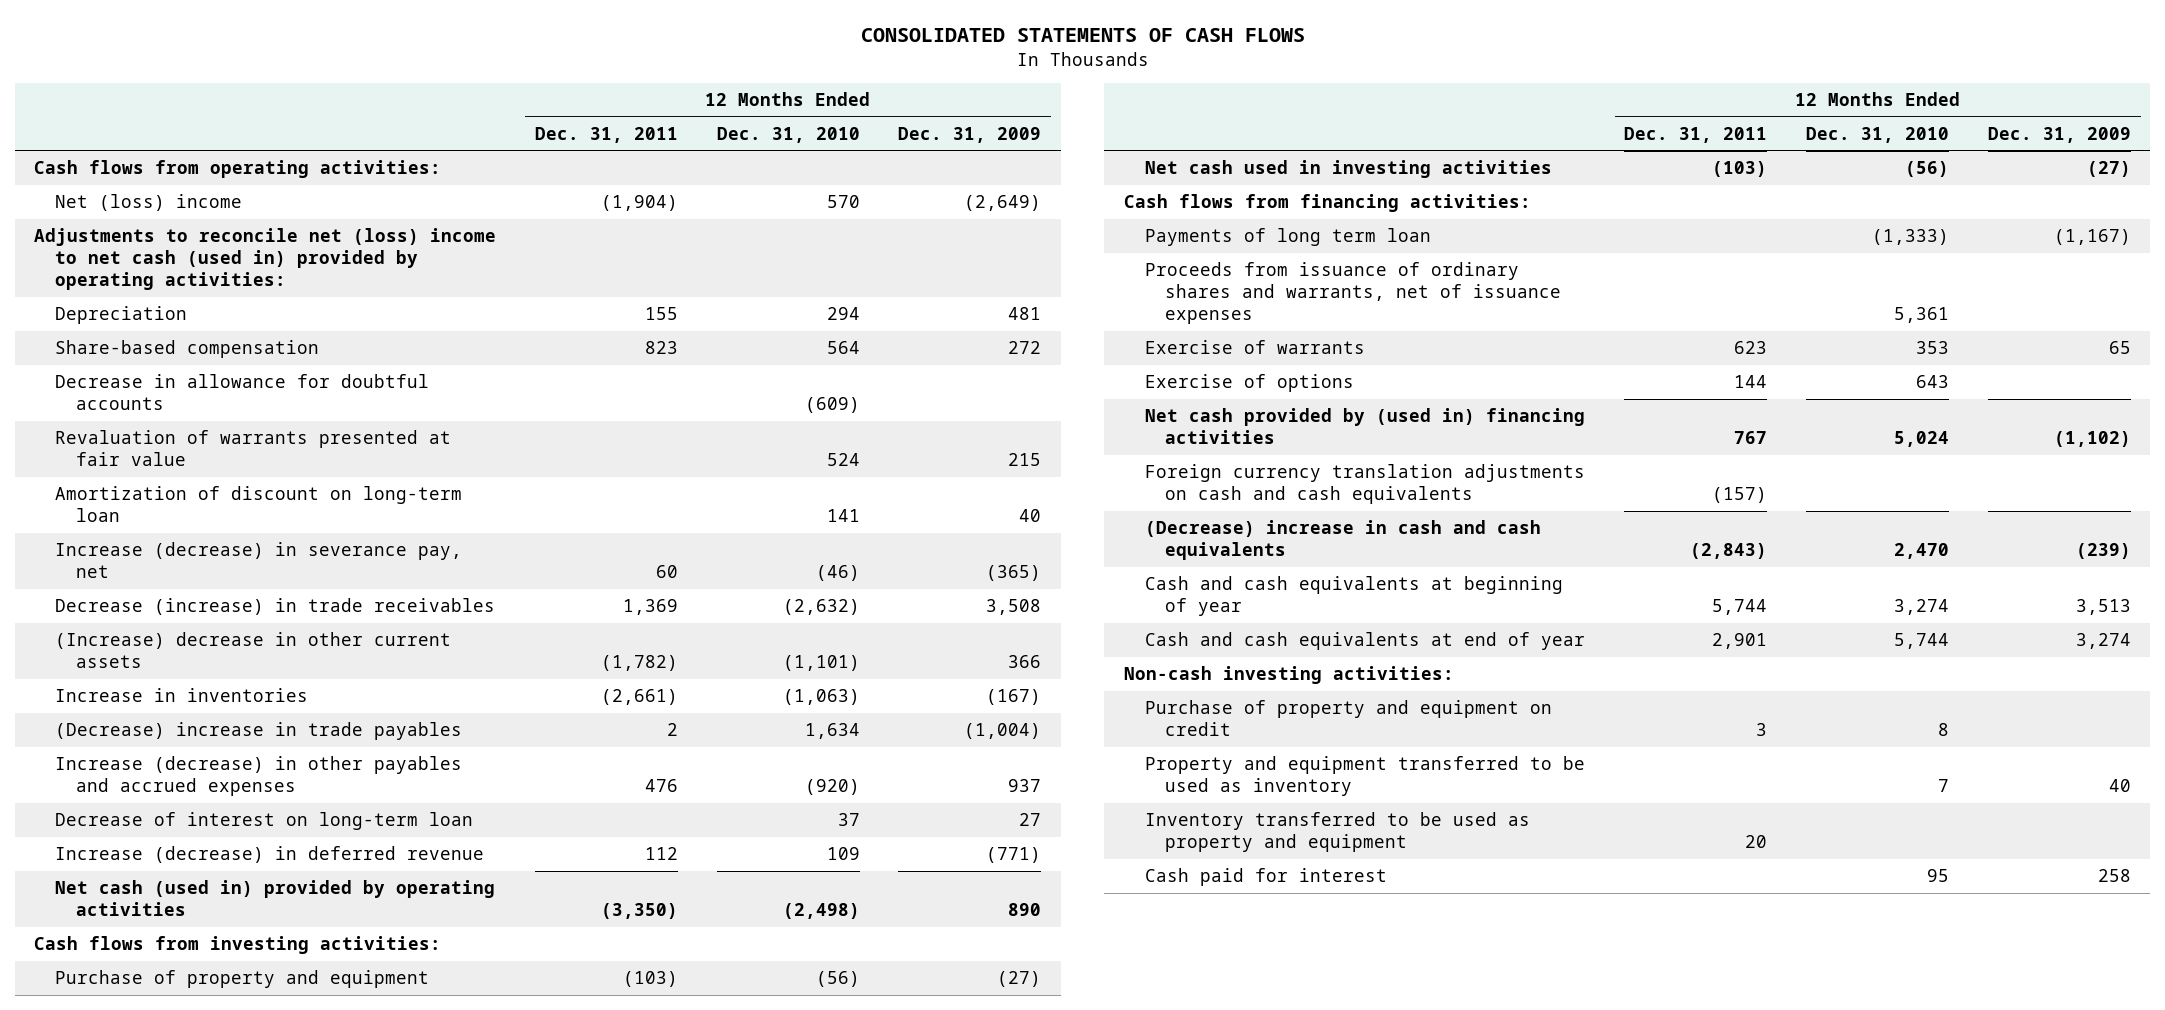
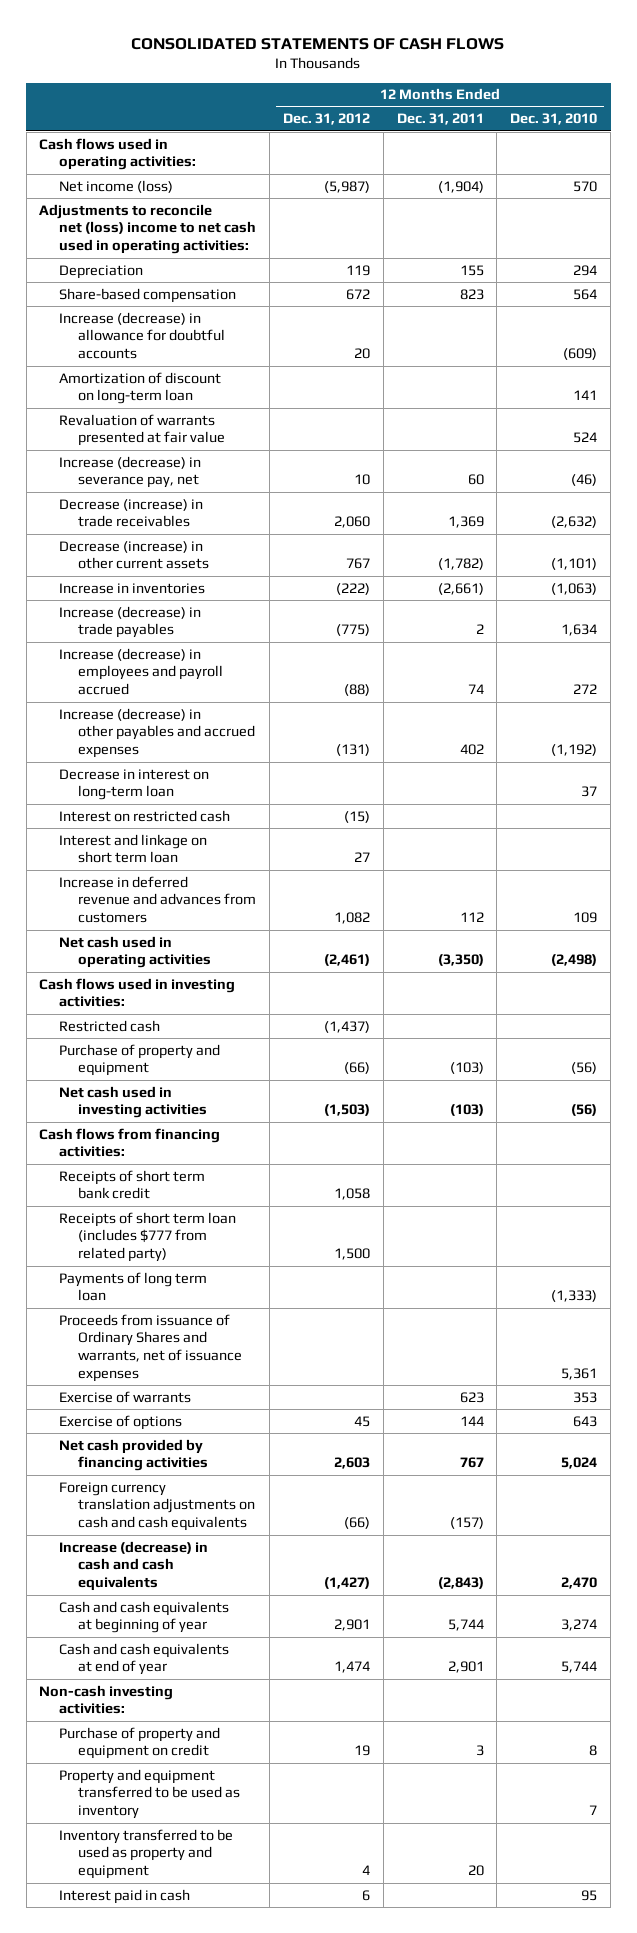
- | 12 Months Ended Dec. 31, 2011 | 12 Months Ended Dec. 31, 2010 | 12 Months Ended Dec. 31, 2009
+ | 12 Months Ended Dec. 31, 2012 | 12 Months Ended Dec. 31, 2011 | 12 Months Ended Dec. 31, 2010
- Cash flows from operating activities:
- Net (loss) income | (1,904) | 570 | (2,649)
- Adjustments to reconcile net (loss) income to net cash (used in) provided by operating activities:
+ Cash flows used in operating activities:
+ Net income (loss) | (5,987) | (1,904) | 570
+ Adjustments to reconcile net (loss) income to net cash used in operating activities:
- Decrease in allowance for doubtful accounts | | (609) |
+ Increase (decrease) in allowance for doubtful accounts | 20 | | (609)
moved down: Revaluation of warrants presented at fair value | | | 524
- (Increase) decrease in other current assets | (1,782) | (1,101) | 366
+ Decrease (increase) in other current assets | 767 | (1,782) | (1,101)
- (Decrease) increase in trade payables | 2 | 1,634 | (1,004)
- Increase (decrease) in other payables and accrued expenses | 476 | (920) | 937
- Decrease of interest on long-term loan | | 37 | 27
- Increase (decrease) in deferred revenue | 112 | 109 | (771)
- Net cash (used in) provided by operating activities | (3,350) | (2,498) | 890
- Cash flows from investing activities:
+ Increase (decrease) in trade payables | (775) | 2 | 1,634
+ Increase (decrease) in employees and payroll accrued | (88) | 74 | 272
+ Increase (decrease) in other payables and accrued expenses | (131) | 402 | (1,192)
+ Decrease in interest on long-term loan | | | 37
+ Interest on restricted cash | (15) | |
+ Interest and linkage on short term loan | 27 | |
+ Increase in deferred revenue and advances from customers | 1,082 | 112 | 109
+ Net cash used in operating activities | (2,461) | (3,350) | (2,498)
+ Cash flows used in investing activities:
+ Restricted cash | (1,437) | |
+ Receipts of short term bank credit | 1,058 | |
+ Receipts of short term loan (includes $777 from related party) | 1,500 | |
- Proceeds from issuance of ordinary shares and warrants, net of issuance expenses | | 5,361 |
+ Proceeds from issuance of Ordinary Shares and warrants, net of issuance expenses | | | 5,361
- Net cash provided by (used in) financing activities | 767 | 5,024 | (1,102)
+ Net cash provided by financing activities | 2,603 | 767 | 5,024
- (Decrease) increase in cash and cash equivalents | (2,843) | 2,470 | (239)
+ Increase (decrease) in cash and cash equivalents | (1,427) | (2,843) | 2,470
- Cash paid for interest | | 95 | 258
+ Interest paid in cash | 6 | | 95

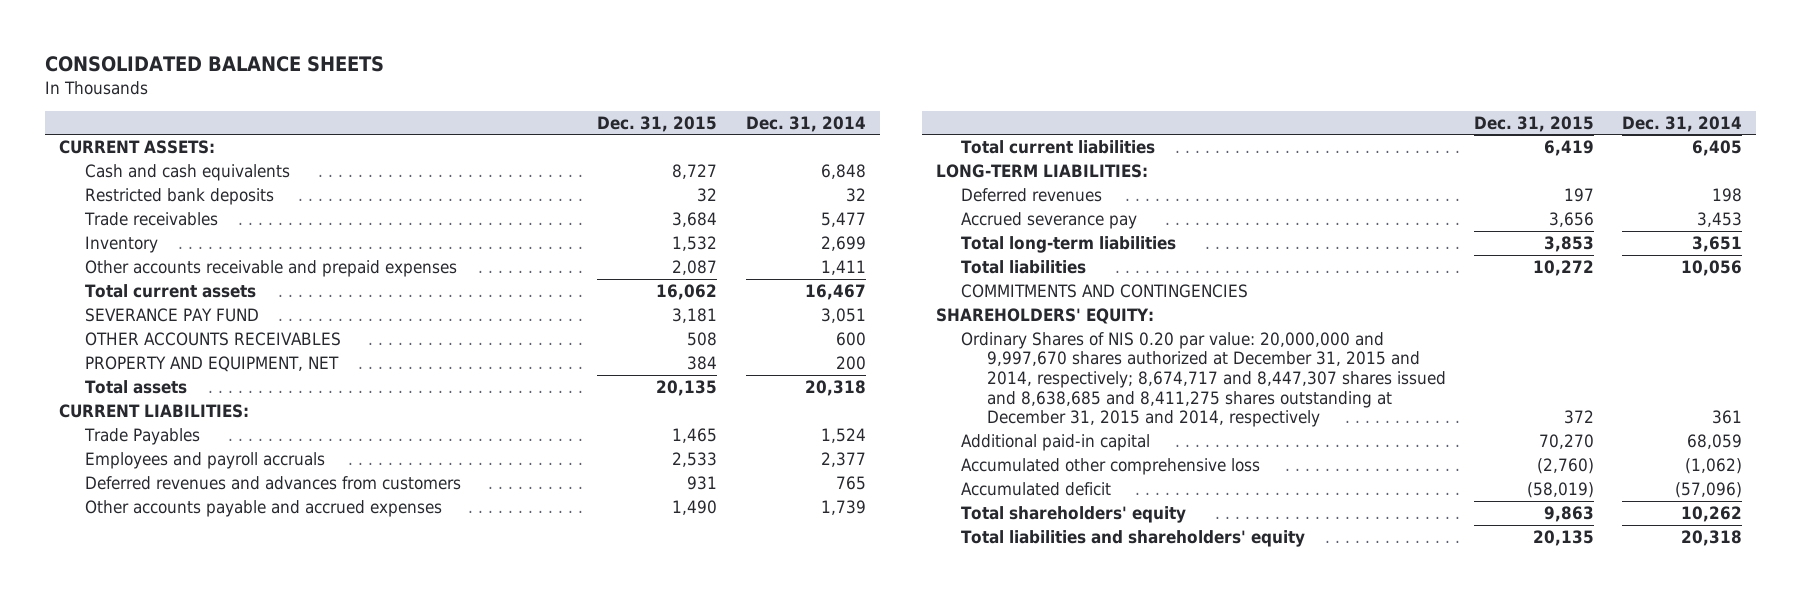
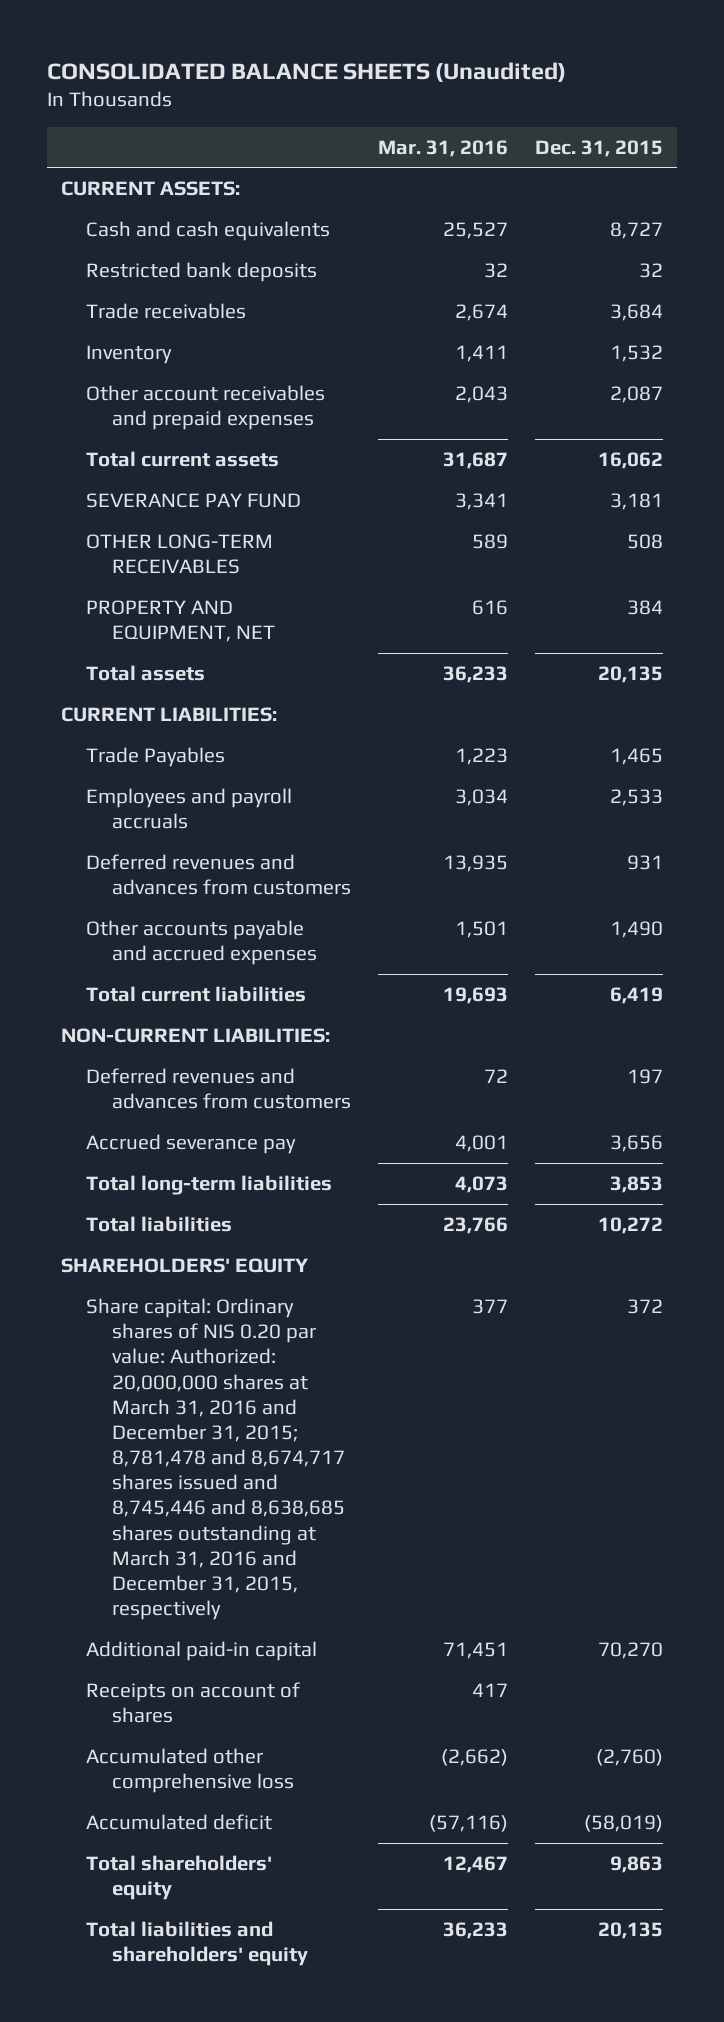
- CONSOLIDATED BALANCE SHEETS
+ CONSOLIDATED BALANCE SHEETS (Unaudited)
- | Dec. 31, 2015 | Dec. 31, 2014
+ | Mar. 31, 2016 | Dec. 31, 2015
- Other accounts receivable and prepaid expenses | 2,087 | 1,411
+ Other account receivables and prepaid expenses | 2,043 | 2,087
- OTHER ACCOUNTS RECEIVABLES | 508 | 600
+ OTHER LONG-TERM RECEIVABLES | 589 | 508
- LONG-TERM LIABILITIES:
- Deferred revenues | 197 | 198
+ NON-CURRENT LIABILITIES:
+ Deferred revenues and advances from customers | 72 | 197
- COMMITMENTS AND CONTINGENCIES
- SHAREHOLDERS' EQUITY:
- Ordinary Shares of NIS 0.20 par value: 20,000,000 and 9,997,670 shares authorized at December 31, 2015 and 2014, respectively; 8,674,717 and 8,447,307 shares issued and 8,638,685 and 8,411,275 shares outstanding at December 31, 2015 and 2014, respectively | 372 | 361
+ SHAREHOLDERS' EQUITY
+ Share capital: Ordinary shares of NIS 0.20 par value: Authorized: 20,000,000 shares at March 31, 2016 and December 31, 2015; 8,781,478 and 8,674,717 shares issued and 8,745,446 and 8,638,685 shares outstanding at March 31, 2016 and December 31, 2015, respectively | 377 | 372
+ Receipts on account of shares | 417 |

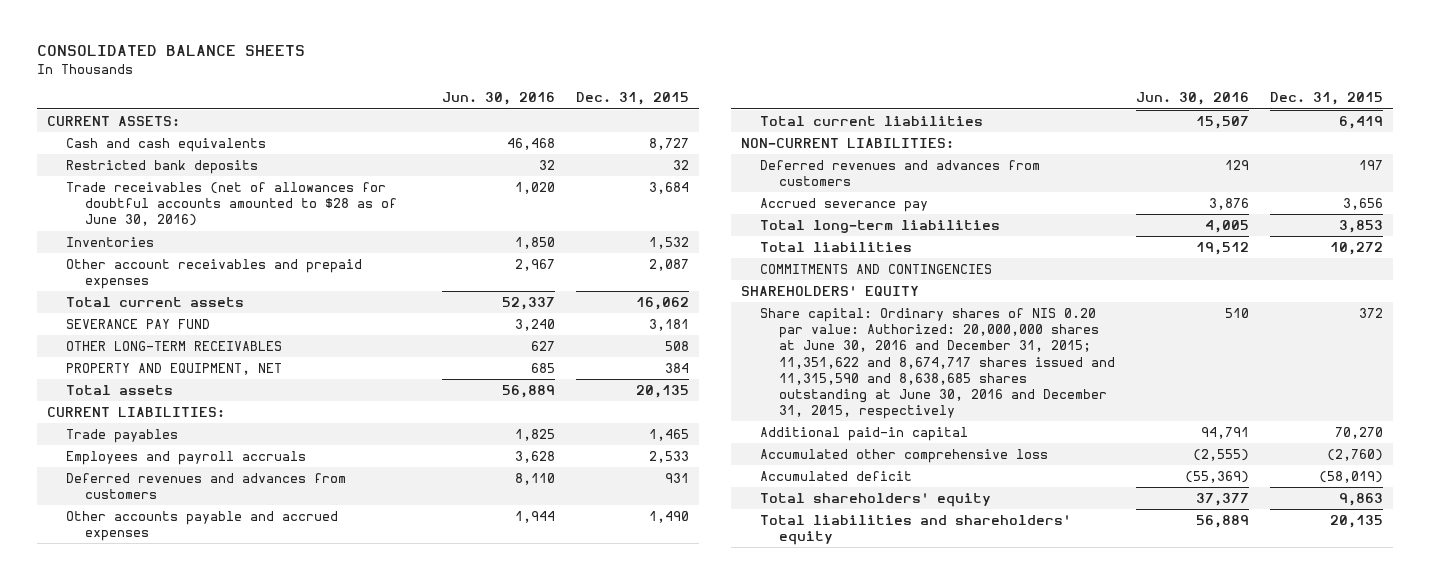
- CONSOLIDATED BALANCE SHEETS (Unaudited)
+ CONSOLIDATED BALANCE SHEETS
- | Mar. 31, 2016 | Dec. 31, 2015
+ | Jun. 30, 2016 | Dec. 31, 2015
- Trade receivables | 2,674 | 3,684
- Inventory | 1,411 | 1,532
+ Trade receivables (net of allowances for doubtful accounts amounted to $28 as of June 30, 2016) | 1,020 | 3,684
+ Inventories | 1,850 | 1,532
- Trade Payables | 1,223 | 1,465
+ Trade payables | 1,825 | 1,465
+ COMMITMENTS AND CONTINGENCIES
- Share capital: Ordinary shares of NIS 0.20 par value: Authorized: 20,000,000 shares at March 31, 2016 and December 31, 2015; 8,781,478 and 8,674,717 shares issued and 8,745,446 and 8,638,685 shares outstanding at March 31, 2016 and December 31, 2015, respectively | 377 | 372
+ Share capital: Ordinary shares of NIS 0.20 par value: Authorized: 20,000,000 shares at June 30, 2016 and December 31, 2015; 11,351,622 and 8,674,717 shares issued and 11,315,590 and 8,638,685 shares outstanding at June 30, 2016 and December 31, 2015, respectively | 510 | 372
- Receipts on account of shares | 417 |

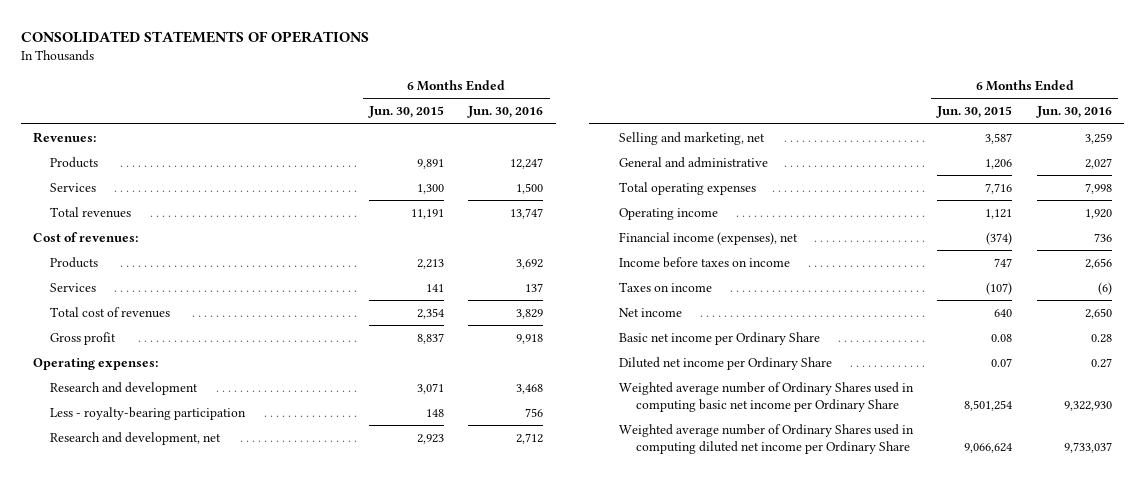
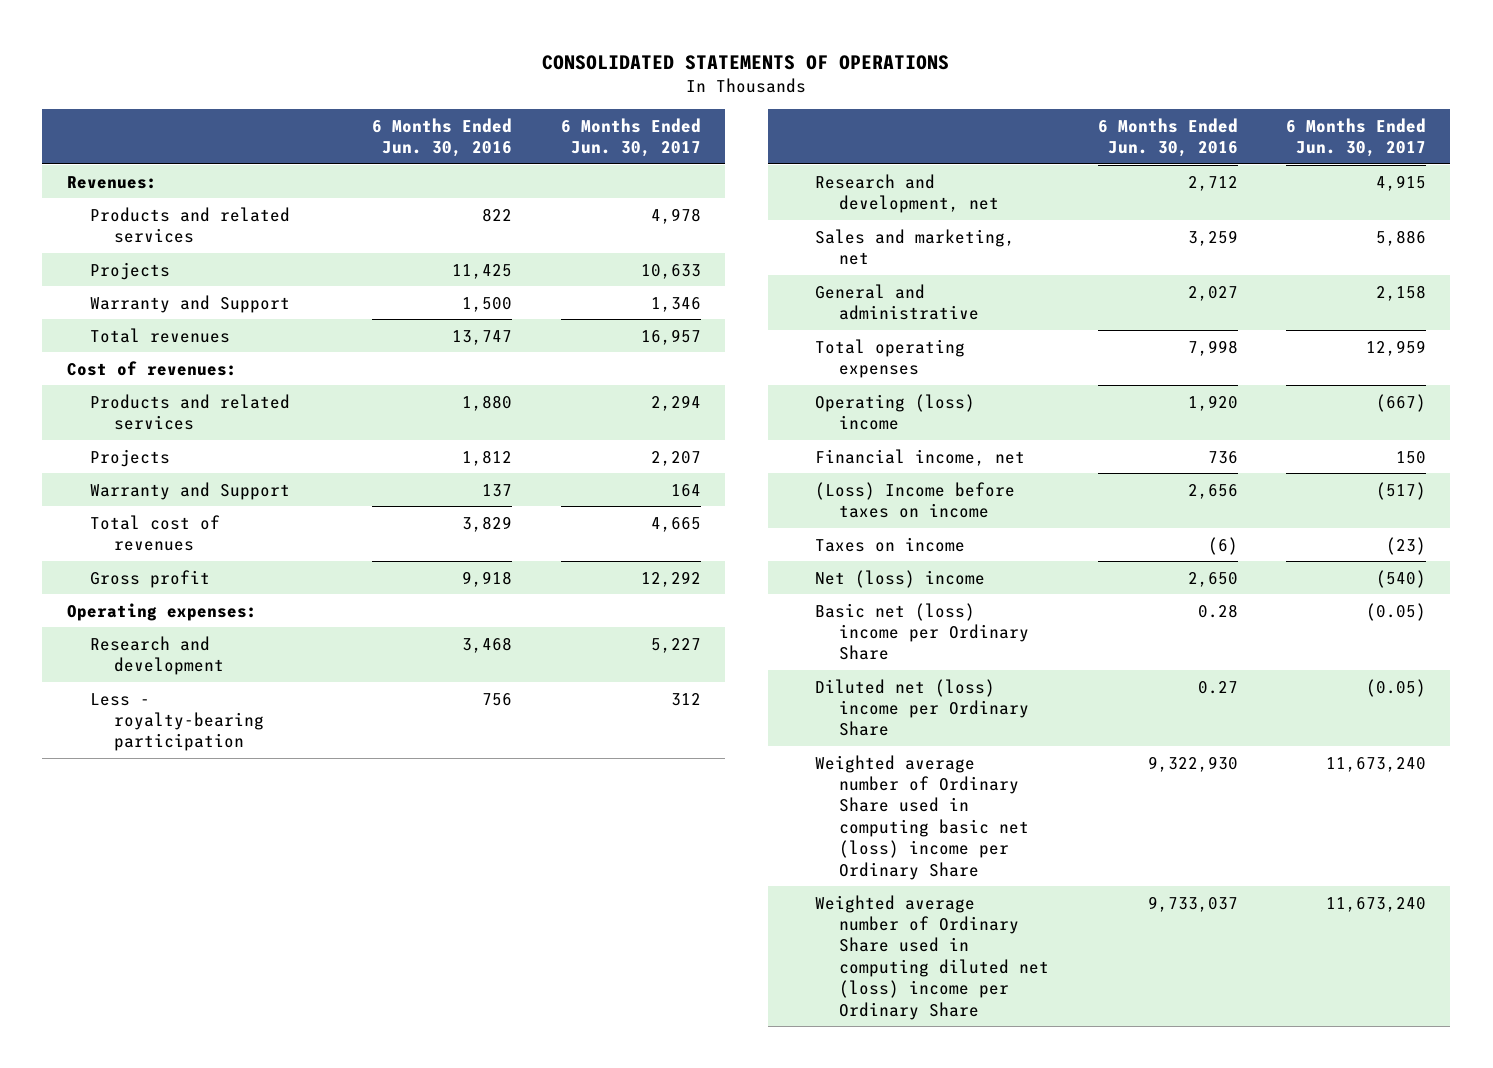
- | 6 Months Ended Jun. 30, 2015 | 6 Months Ended Jun. 30, 2016
+ | 6 Months Ended Jun. 30, 2016 | 6 Months Ended Jun. 30, 2017
- Products | 9,891 | 12,247
- Services | 1,300 | 1,500
+ Products and related services | 822 | 4,978
+ Projects | 11,425 | 10,633
+ Warranty and Support | 1,500 | 1,346
- Products | 2,213 | 3,692
- Services | 141 | 137
+ Products and related services | 1,880 | 2,294
+ Projects | 1,812 | 2,207
+ Warranty and Support | 137 | 164
- Selling and marketing, net | 3,587 | 3,259
+ Sales and marketing, net | 3,259 | 5,886
- Operating income | 1,121 | 1,920
- Financial income (expenses), net | (374) | 736
- Income before taxes on income | 747 | 2,656
+ Operating (loss) income | 1,920 | (667)
+ Financial income, net | 736 | 150
+ (Loss) Income before taxes on income | 2,656 | (517)
- Net income | 640 | 2,650
- Basic net income per Ordinary Share | 0.08 | 0.28
- Diluted net income per Ordinary Share | 0.07 | 0.27
- Weighted average number of Ordinary Shares used in computing basic net income per Ordinary Share | 8,501,254 | 9,322,930
- Weighted average number of Ordinary Shares used in computing diluted net income per Ordinary Share | 9,066,624 | 9,733,037
+ Net (loss) income | 2,650 | (540)
+ Basic net (loss) income per Ordinary Share | 0.28 | (0.05)
+ Diluted net (loss) income per Ordinary Share | 0.27 | (0.05)
+ Weighted average number of Ordinary Share used in computing basic net (loss) income per Ordinary Share | 9,322,930 | 11,673,240
+ Weighted average number of Ordinary Share used in computing diluted net (loss) income per Ordinary Share | 9,733,037 | 11,673,240

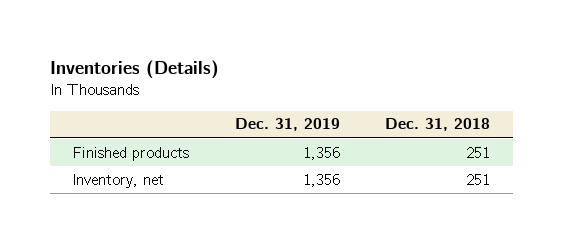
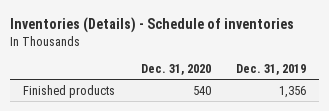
- Inventories (Details)
+ Inventories (Details) - Schedule of inventories
- | Dec. 31, 2019 | Dec. 31, 2018
+ | Dec. 31, 2020 | Dec. 31, 2019
- Inventory, net | 1,356 | 251

